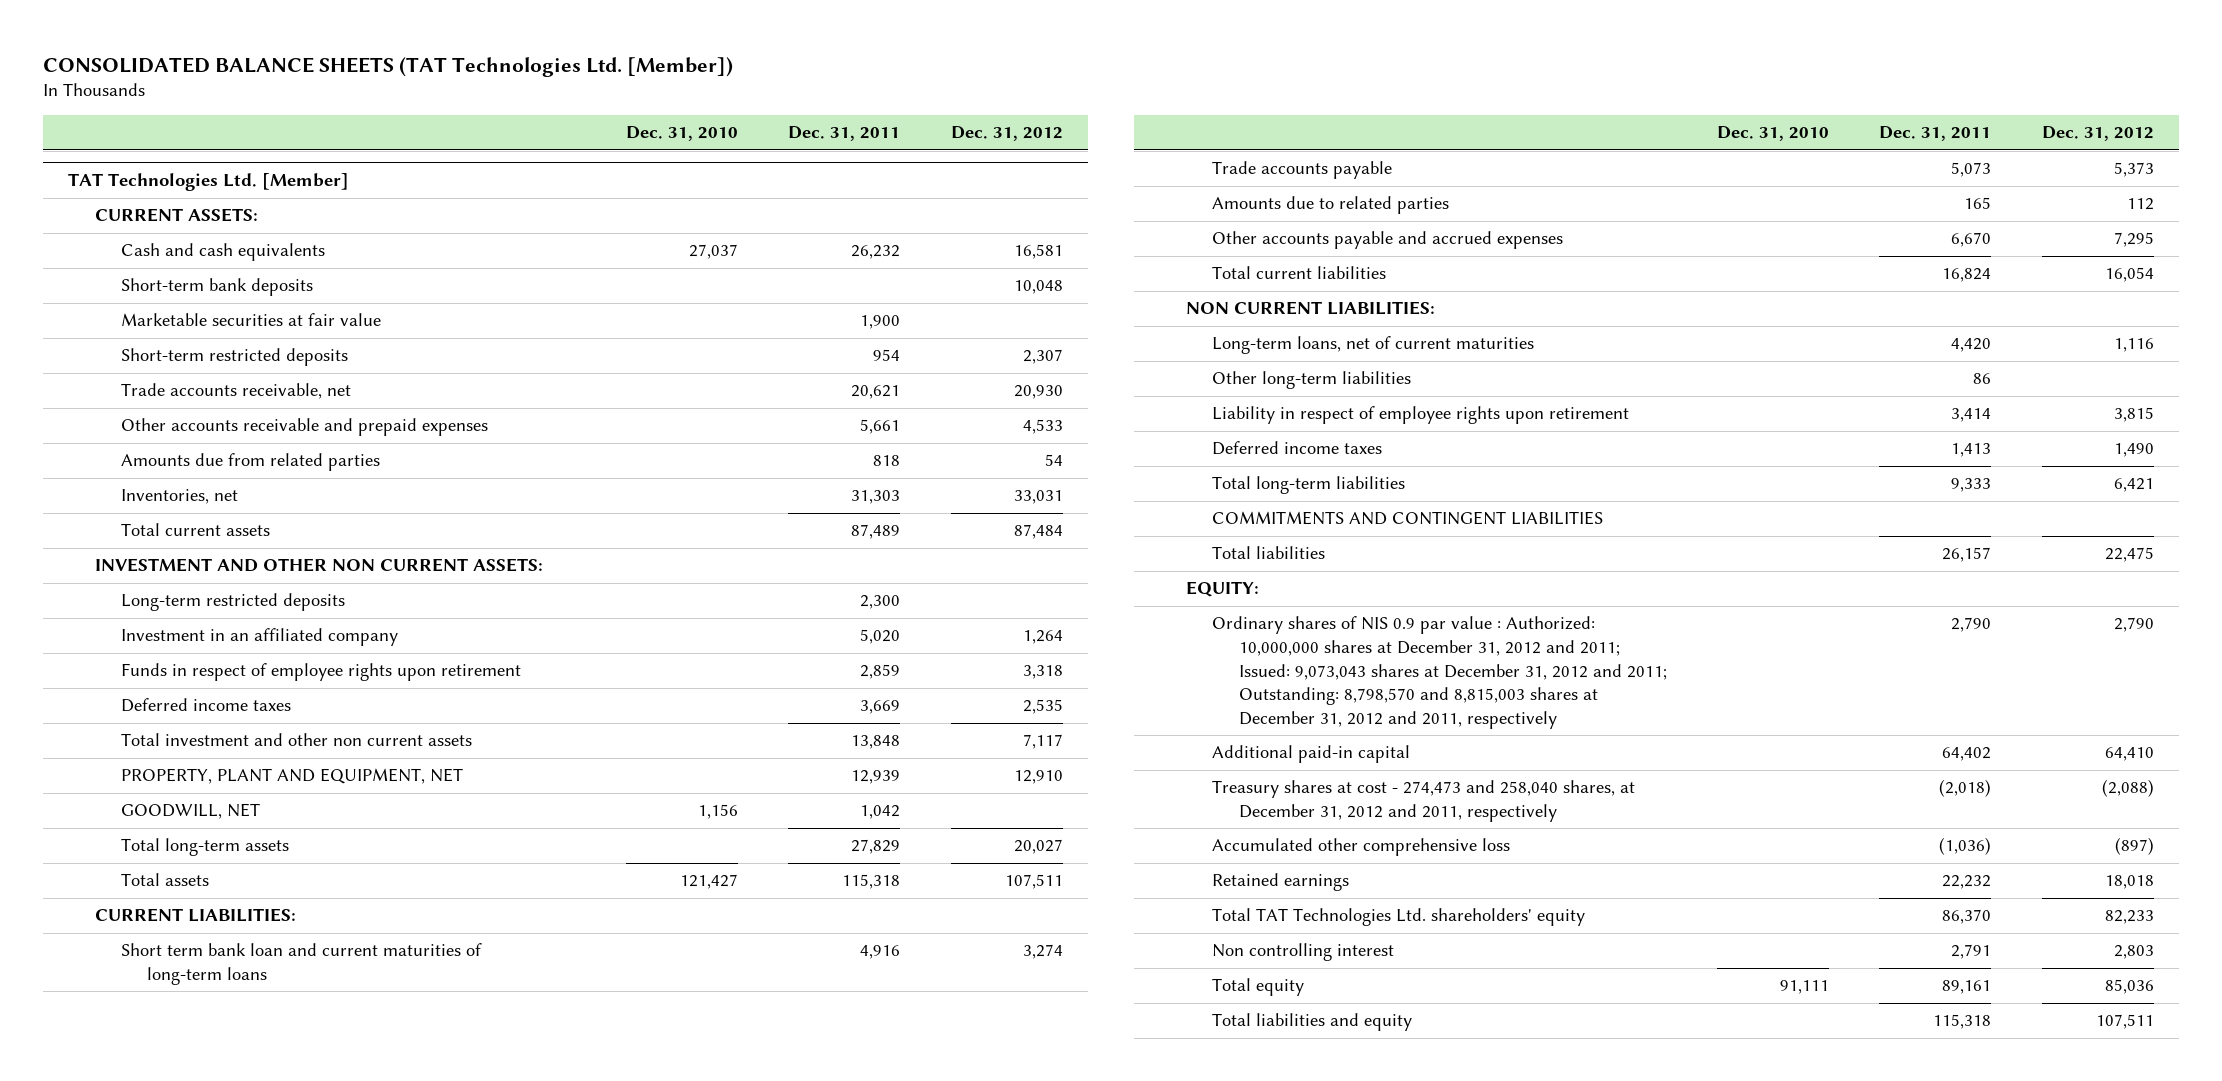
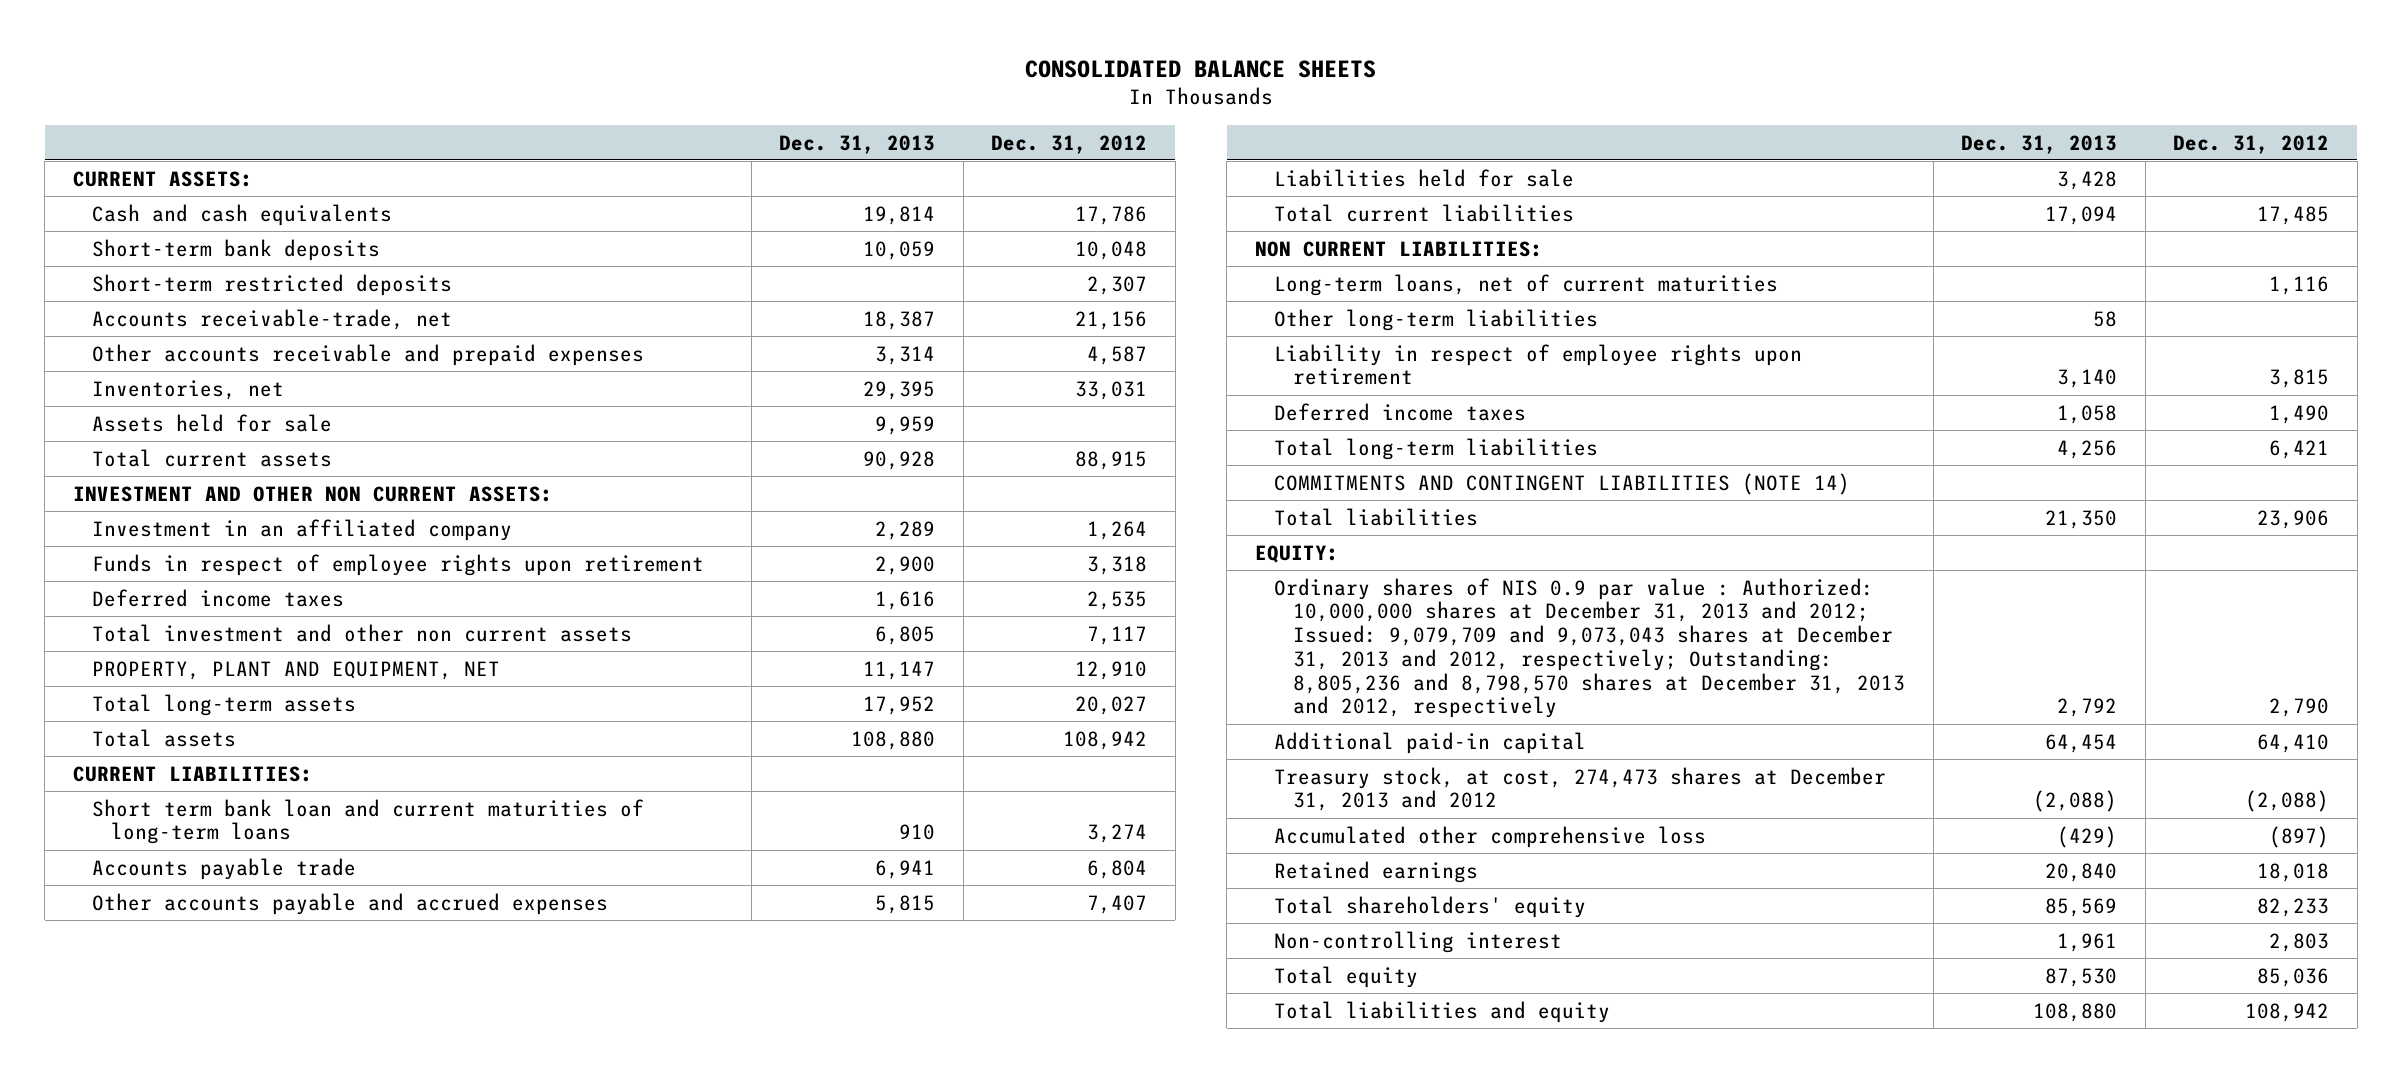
- CONSOLIDATED BALANCE SHEETS (TAT Technologies Ltd. [Member])
+ CONSOLIDATED BALANCE SHEETS
- | Dec. 31, 2010 | Dec. 31, 2011 | Dec. 31, 2012
+ | Dec. 31, 2013 | Dec. 31, 2012
- TAT Technologies Ltd. [Member]
- Cash and cash equivalents | 27,037 | 26,232 | 16,581
+ Cash and cash equivalents | 19,814 | 17,786
- Marketable securities at fair value | | 1,900 |
- Trade accounts receivable, net | | 20,621 | 20,930
- Other accounts receivable and prepaid expenses | | 5,661 | 4,533
- Amounts due from related parties | | 818 | 54
+ Accounts receivable-trade, net | 18,387 | 21,156
+ Other accounts receivable and prepaid expenses | 3,314 | 4,587
- Total current assets | | 87,489 | 87,484
+ Assets held for sale | 9,959 |
+ Total current assets | 90,928 | 88,915
- Long-term restricted deposits | | 2,300 |
- GOODWILL, NET | 1,156 | 1,042 |
- Total assets | 121,427 | 115,318 | 107,511
+ Total assets | 108,880 | 108,942
- Trade accounts payable | | 5,073 | 5,373
- Amounts due to related parties | | 165 | 112
- Other accounts payable and accrued expenses | | 6,670 | 7,295
- Total current liabilities | | 16,824 | 16,054
+ Accounts payable trade | 6,941 | 6,804
+ Other accounts payable and accrued expenses | 5,815 | 7,407
+ Liabilities held for sale | 3,428 |
+ Total current liabilities | 17,094 | 17,485
- COMMITMENTS AND CONTINGENT LIABILITIES
- Total liabilities | | 26,157 | 22,475
+ COMMITMENTS AND CONTINGENT LIABILITIES (NOTE 14)
+ Total liabilities | 21,350 | 23,906
- Ordinary shares of NIS 0.9 par value : Authorized: 10,000,000 shares at December 31, 2012 and 2011; Issued: 9,073,043 shares at December 31, 2012 and 2011; Outstanding: 8,798,570 and 8,815,003 shares at December 31, 2012 and 2011, respectively | | 2,790 | 2,790
+ Ordinary shares of NIS 0.9 par value : Authorized: 10,000,000 shares at December 31, 2013 and 2012; Issued: 9,079,709 and 9,073,043 shares at December 31, 2013 and 2012, respectively; Outstanding: 8,805,236 and 8,798,570 shares at December 31, 2013 and 2012, respectively | 2,792 | 2,790
- Treasury shares at cost - 274,473 and 258,040 shares, at December 31, 2012 and 2011, respectively | | (2,018) | (2,088)
+ Treasury stock, at cost, 274,473 shares at December 31, 2013 and 2012 | (2,088) | (2,088)
- Total TAT Technologies Ltd. shareholders' equity | | 86,370 | 82,233
- Non controlling interest | | 2,791 | 2,803
+ Total shareholders' equity | 85,569 | 82,233
+ Non-controlling interest | 1,961 | 2,803
- Total liabilities and equity | | 115,318 | 107,511
+ Total liabilities and equity | 108,880 | 108,942

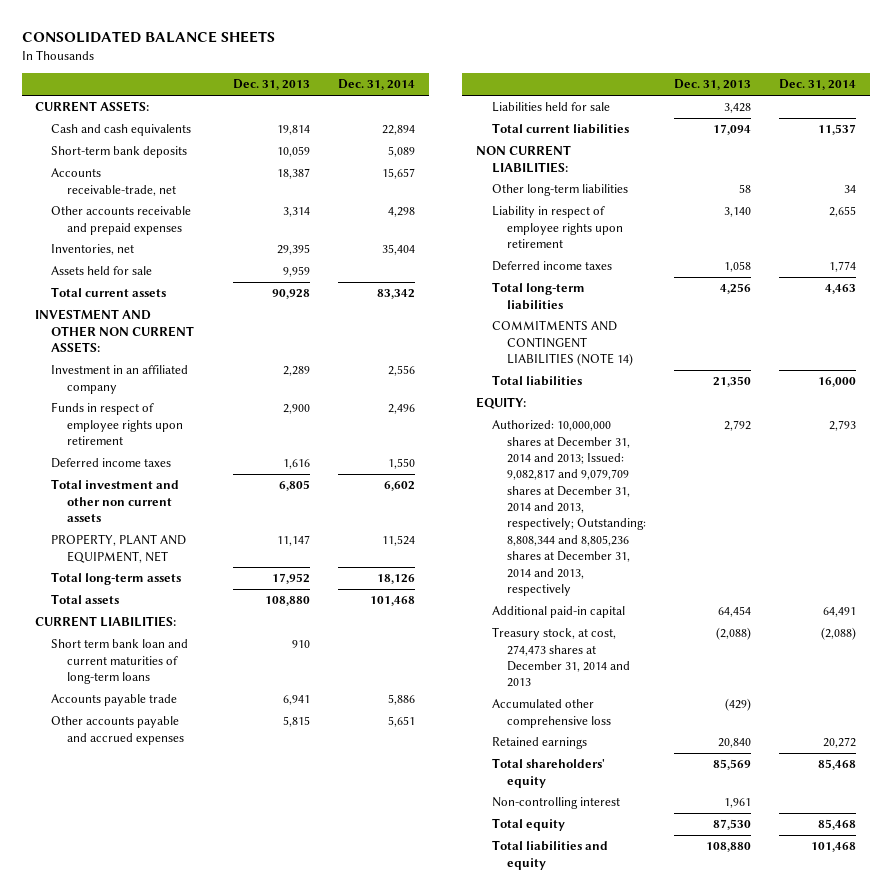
- | Dec. 31, 2013 | Dec. 31, 2012
+ | Dec. 31, 2013 | Dec. 31, 2014
- Short-term restricted deposits | | 2,307
- Long-term loans, net of current maturities | | 1,116
- Ordinary shares of NIS 0.9 par value : Authorized: 10,000,000 shares at December 31, 2013 and 2012; Issued: 9,079,709 and 9,073,043 shares at December 31, 2013 and 2012, respectively; Outstanding: 8,805,236 and 8,798,570 shares at December 31, 2013 and 2012, respectively | 2,792 | 2,790
+ Authorized: 10,000,000 shares at December 31, 2014 and 2013; Issued: 9,082,817 and 9,079,709 shares at December 31, 2014 and 2013, respectively; Outstanding: 8,808,344 and 8,805,236 shares at December 31, 2014 and 2013, respectively | 2,792 | 2,793
- Treasury stock, at cost, 274,473 shares at December 31, 2013 and 2012 | (2,088) | (2,088)
+ Treasury stock, at cost, 274,473 shares at December 31, 2014 and 2013 | (2,088) | (2,088)

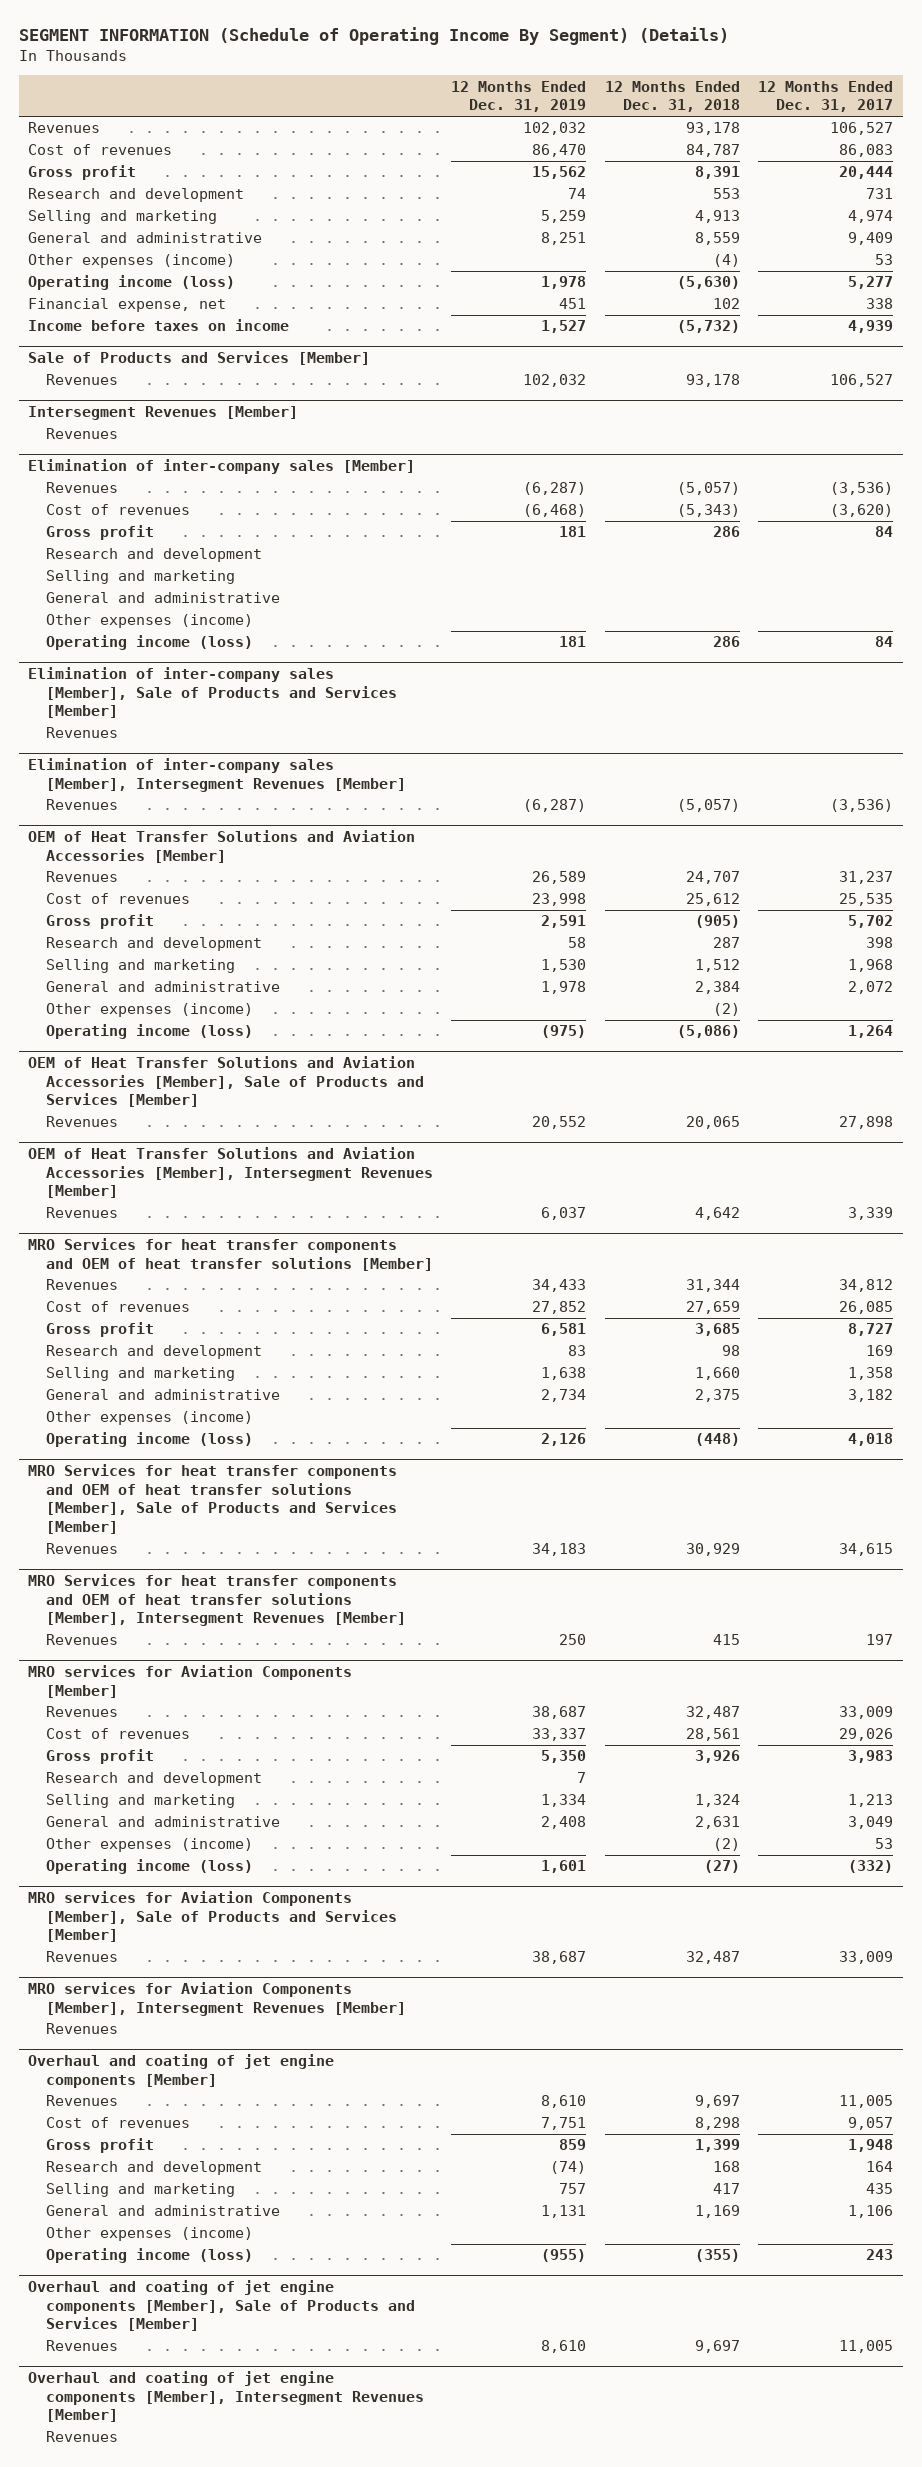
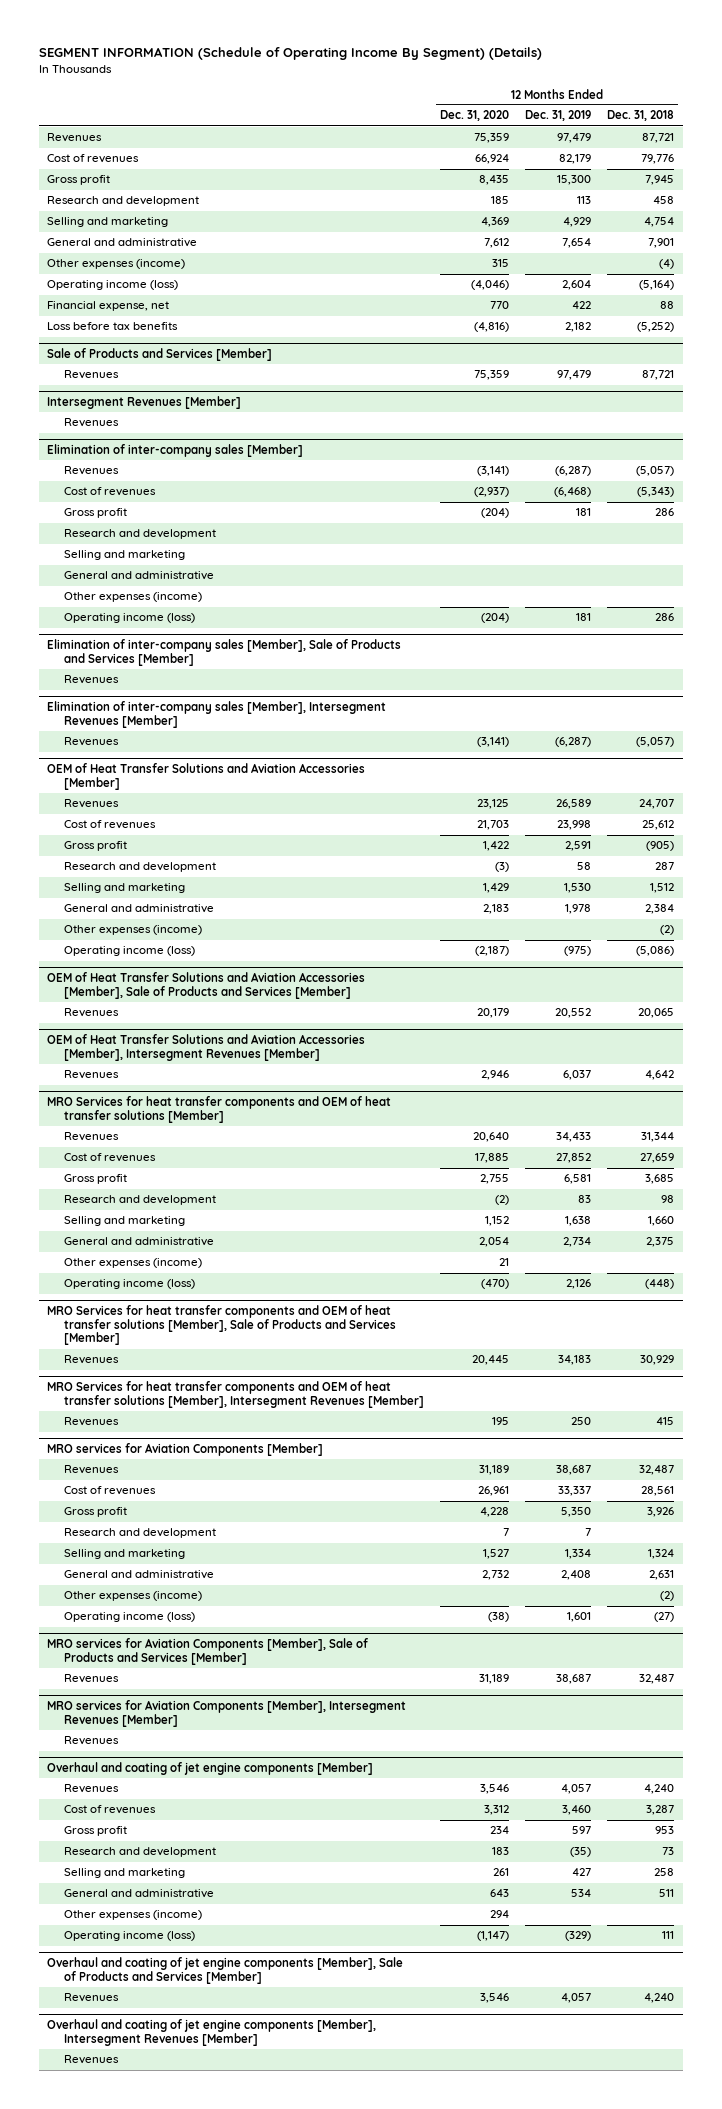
- | 12 Months Ended Dec. 31, 2019 | 12 Months Ended Dec. 31, 2018 | 12 Months Ended Dec. 31, 2017
+ | 12 Months Ended Dec. 31, 2020 | 12 Months Ended Dec. 31, 2019 | 12 Months Ended Dec. 31, 2018
- Revenues | 102,032 | 93,178 | 106,527
- Cost of revenues | 86,470 | 84,787 | 86,083
- Gross profit | 15,562 | 8,391 | 20,444
- Research and development | 74 | 553 | 731
- Selling and marketing | 5,259 | 4,913 | 4,974
- General and administrative | 8,251 | 8,559 | 9,409
+ Revenues | 75,359 | 97,479 | 87,721
+ Cost of revenues | 66,924 | 82,179 | 79,776
+ Gross profit | 8,435 | 15,300 | 7,945
+ Research and development | 185 | 113 | 458
+ Selling and marketing | 4,369 | 4,929 | 4,754
+ General and administrative | 7,612 | 7,654 | 7,901
- Operating income (loss) | 1,978 | (5,630) | 5,277
- Financial expense, net | 451 | 102 | 338
- Income before taxes on income | 1,527 | (5,732) | 4,939
+ Operating income (loss) | (4,046) | 2,604 | (5,164)
+ Financial expense, net | 770 | 422 | 88
+ Loss before tax benefits | (4,816) | 2,182 | (5,252)
@ Sale of Products and Services [Member]
- Revenues | 102,032 | 93,178 | 106,527
+ Revenues | 75,359 | 97,479 | 87,721
@ Overhaul and coating of jet engine components [Member]
- Revenues | 8,610 | 9,697 | 11,005
- Cost of revenues | 7,751 | 8,298 | 9,057
- Gross profit | 859 | 1,399 | 1,948
- Research and development | (74) | 168 | 164
- Selling and marketing | 757 | 417 | 435
- General and administrative | 1,131 | 1,169 | 1,106
+ Revenues | 3,546 | 4,057 | 4,240
+ Cost of revenues | 3,312 | 3,460 | 3,287
+ Gross profit | 234 | 597 | 953
+ Research and development | 183 | (35) | 73
+ Selling and marketing | 261 | 427 | 258
+ General and administrative | 643 | 534 | 511
- Operating income (loss) | (955) | (355) | 243
+ Operating income (loss) | (1,147) | (329) | 111
@ Overhaul and coating of jet engine components [Member], Sale of Products and Services [Member]
- Revenues | 8,610 | 9,697 | 11,005
+ Revenues | 3,546 | 4,057 | 4,240

